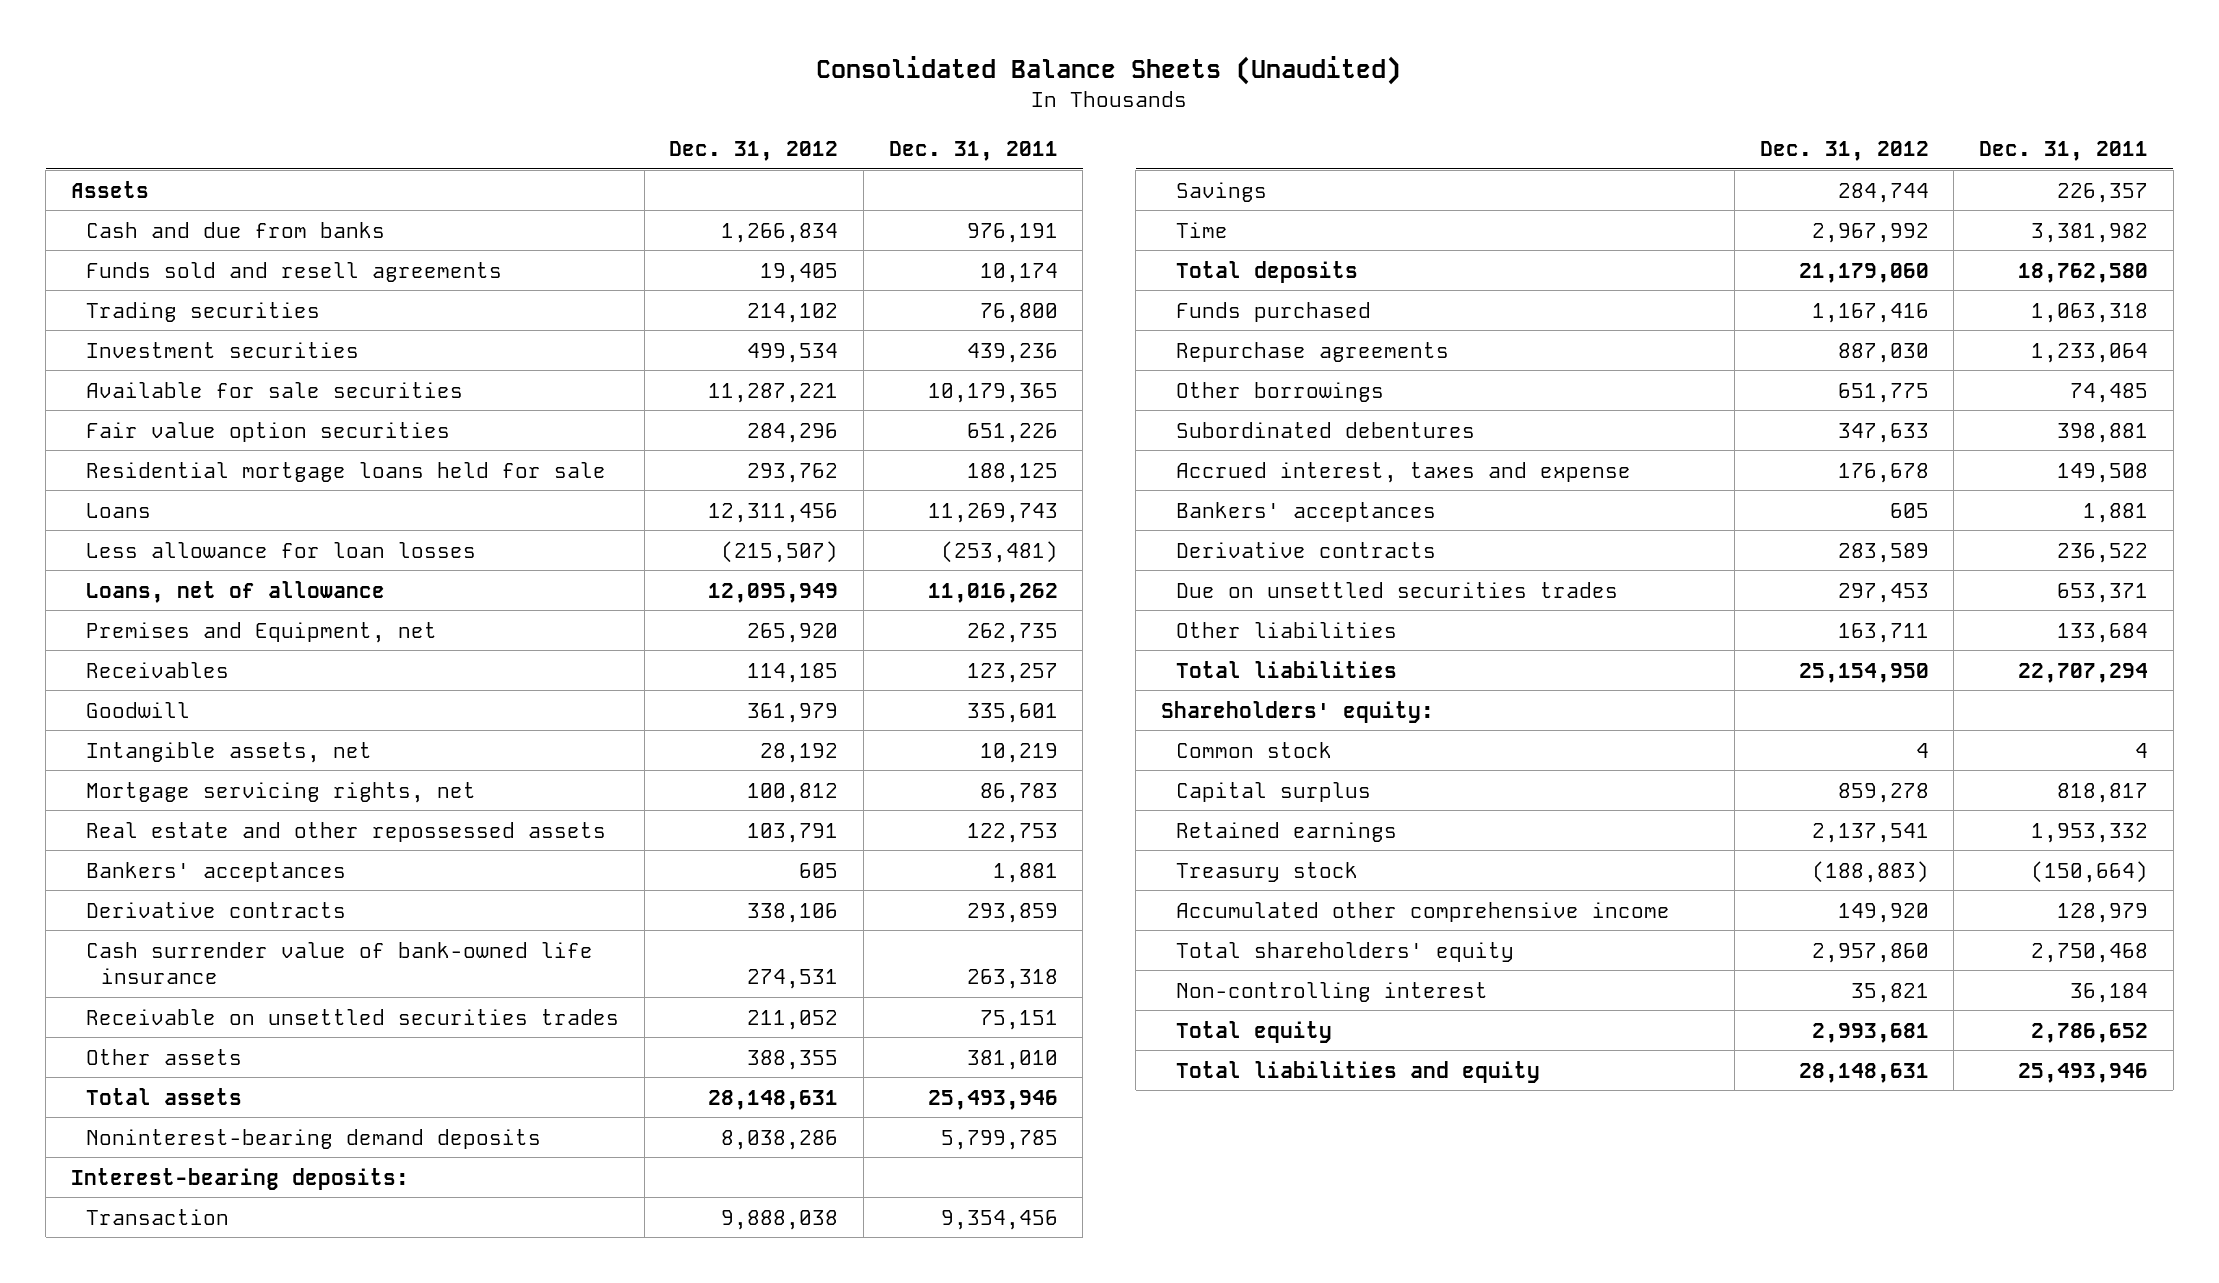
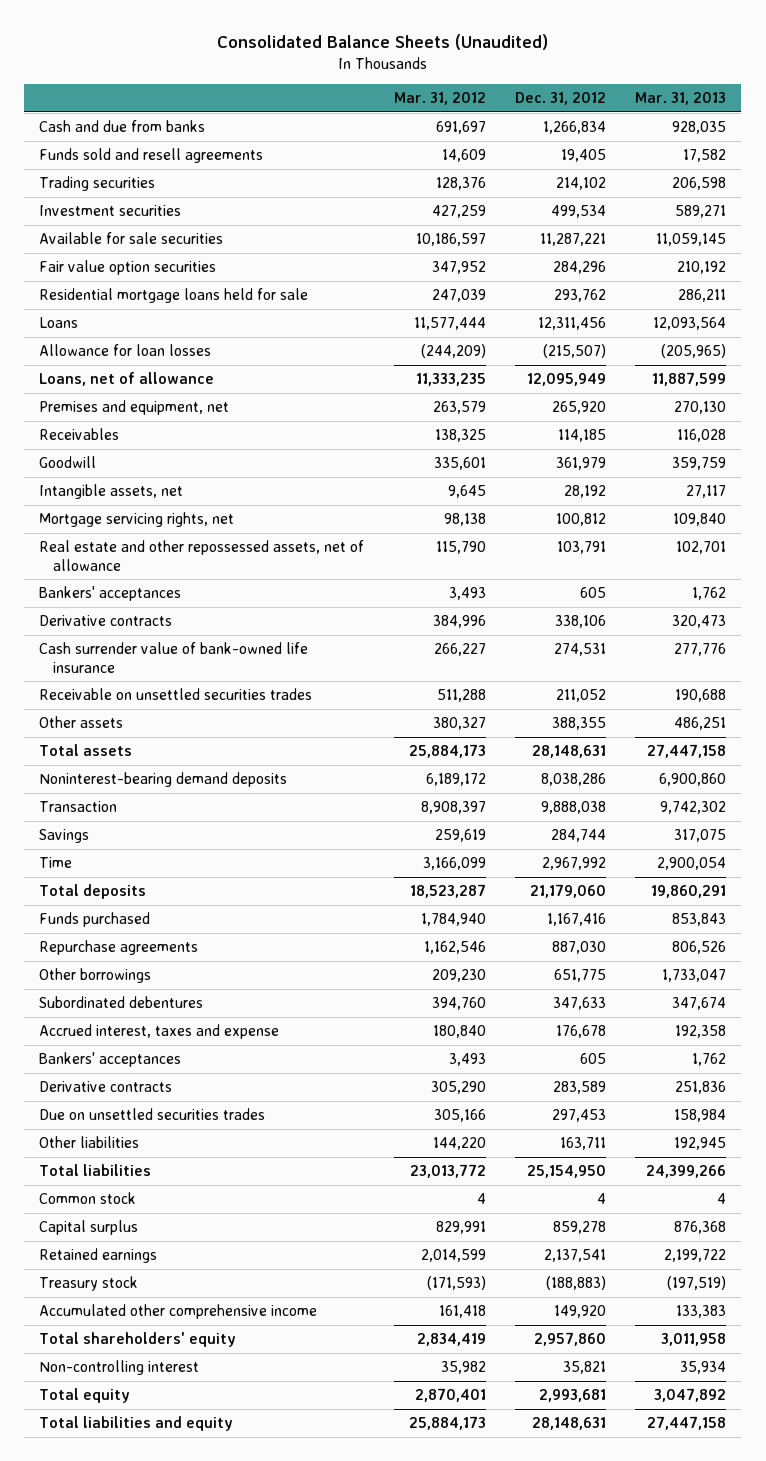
- | Dec. 31, 2012 | Dec. 31, 2011
+ | Mar. 31, 2012 | Dec. 31, 2012 | Mar. 31, 2013
- Assets
- Less allowance for loan losses | (215,507) | (253,481)
+ Allowance for loan losses | (244,209) | (215,507) | (205,965)
- Premises and Equipment, net | 265,920 | 262,735
+ Premises and equipment, net | 263,579 | 265,920 | 270,130
- Real estate and other repossessed assets | 103,791 | 122,753
+ Real estate and other repossessed assets, net of allowance | 115,790 | 103,791 | 102,701
- Interest-bearing deposits:
- Shareholders' equity:

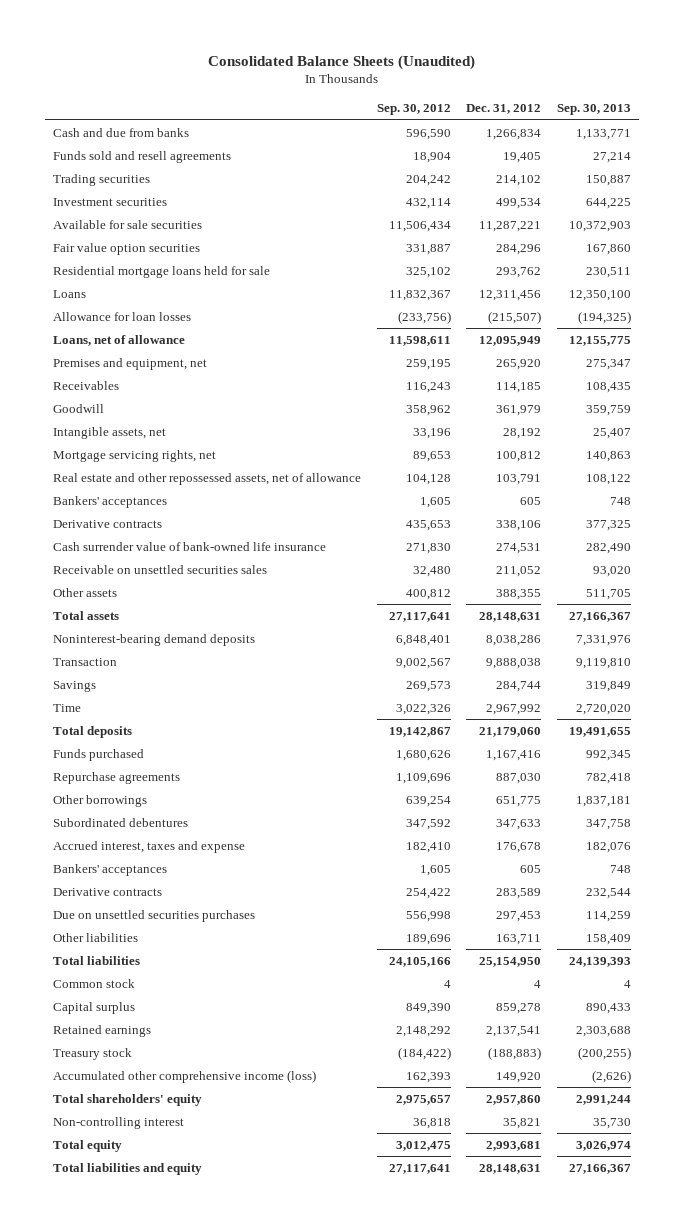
- | Mar. 31, 2012 | Dec. 31, 2012 | Mar. 31, 2013
+ | Sep. 30, 2012 | Dec. 31, 2012 | Sep. 30, 2013
- Receivable on unsettled securities trades | 511,288 | 211,052 | 190,688
+ Receivable on unsettled securities sales | 32,480 | 211,052 | 93,020
- Due on unsettled securities trades | 305,166 | 297,453 | 158,984
+ Due on unsettled securities purchases | 556,998 | 297,453 | 114,259
- Accumulated other comprehensive income | 161,418 | 149,920 | 133,383
+ Accumulated other comprehensive income (loss) | 162,393 | 149,920 | (2,626)

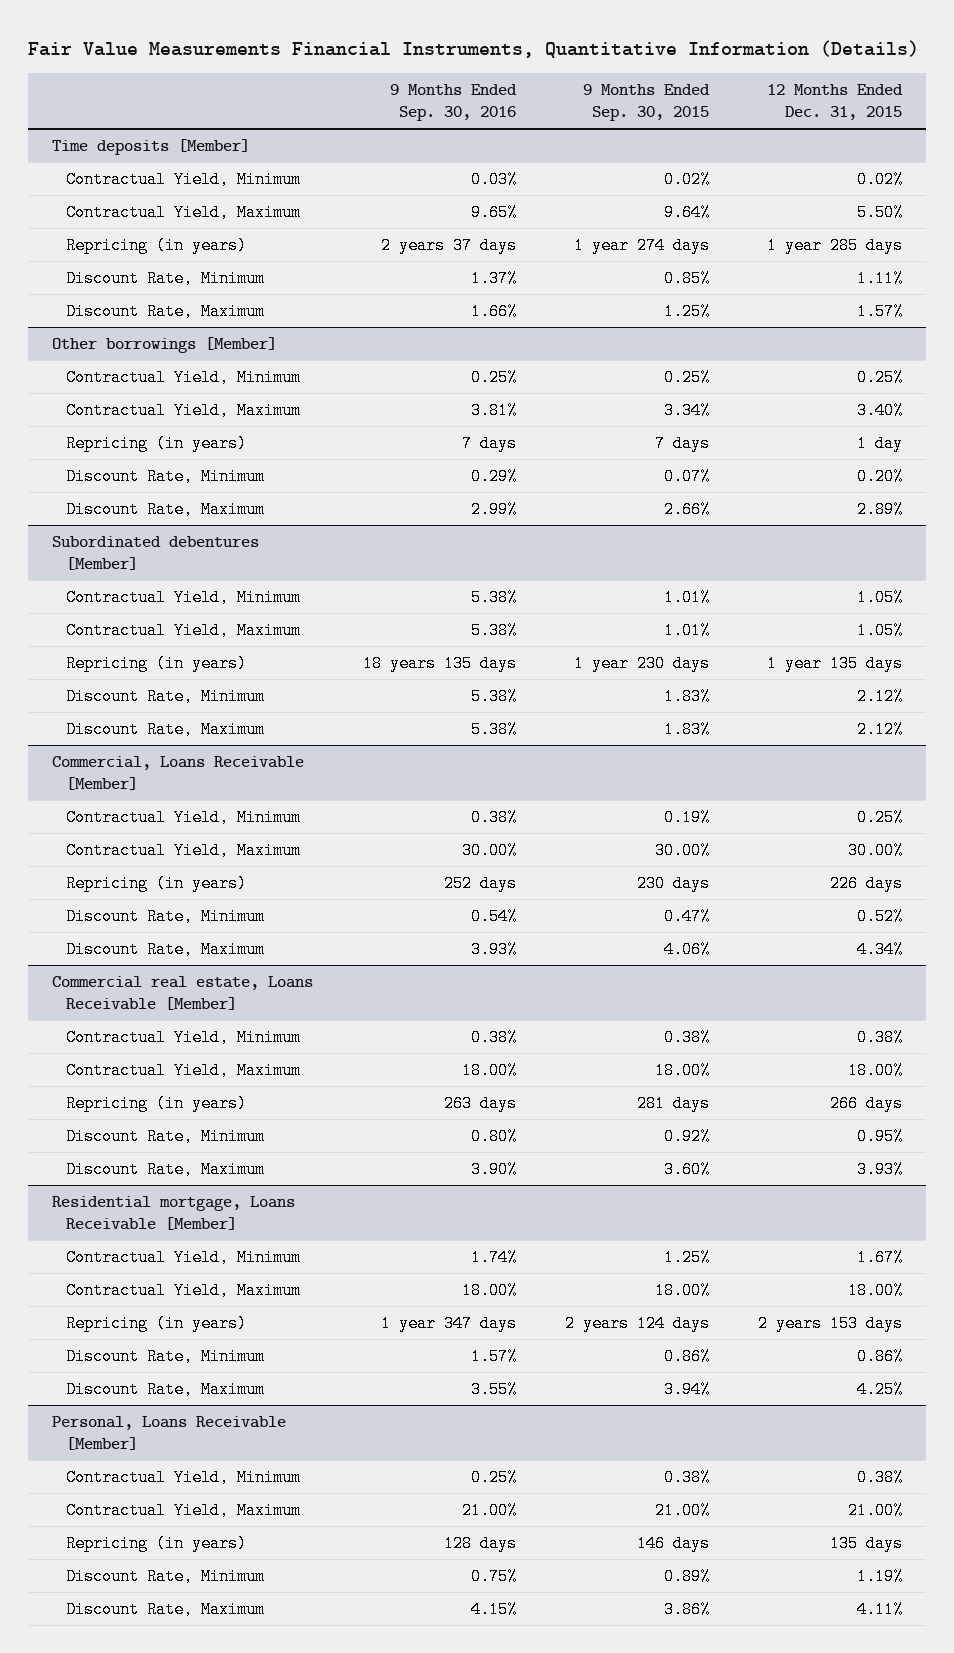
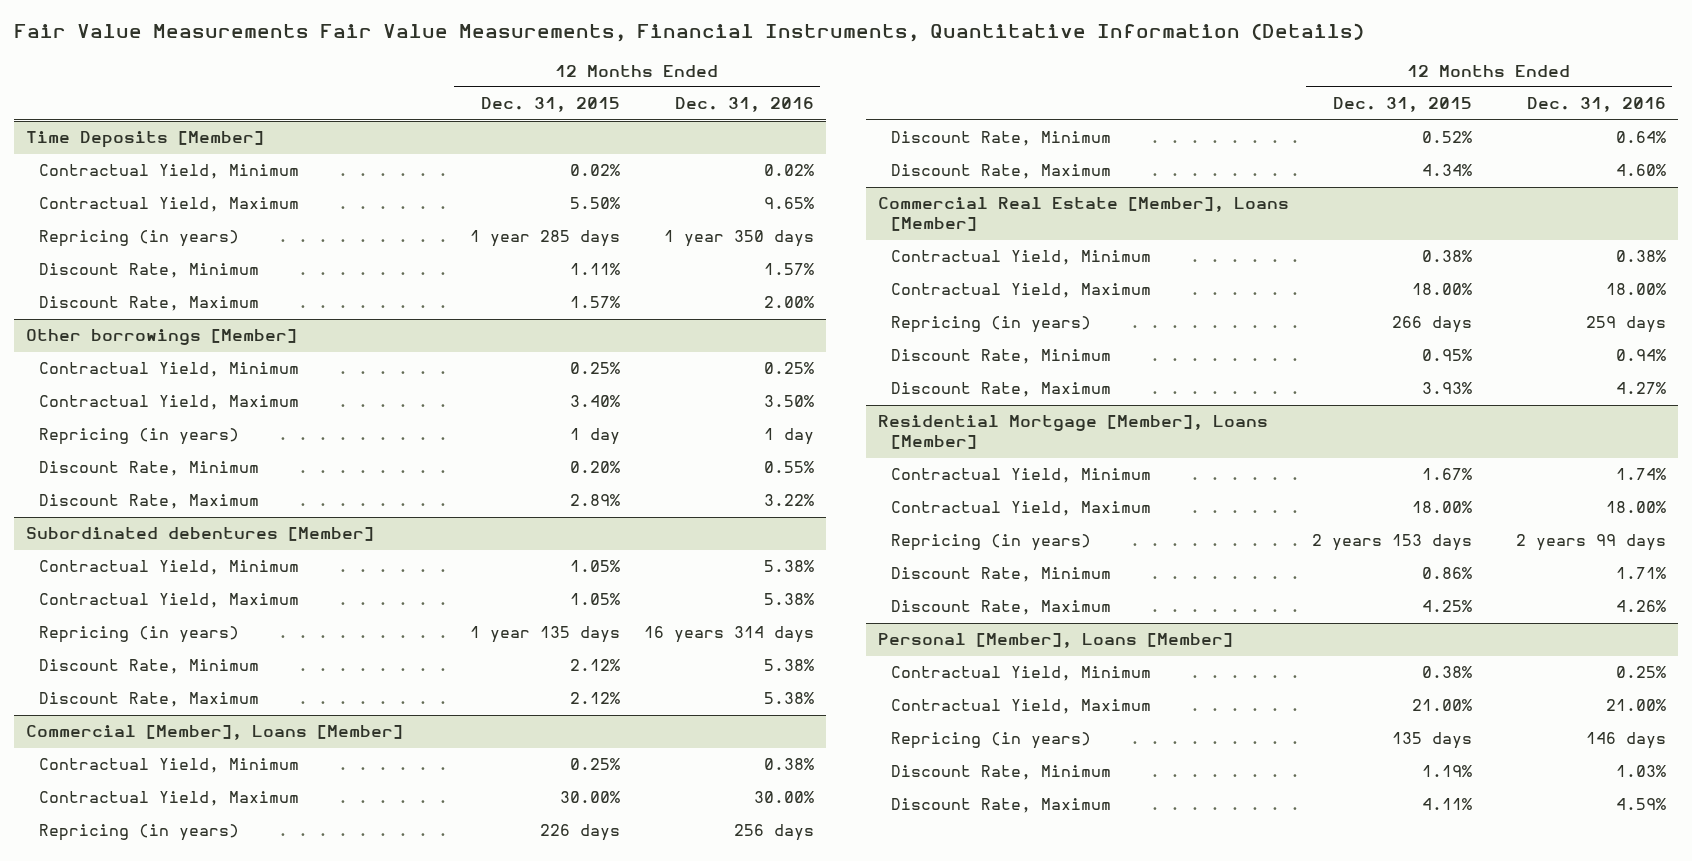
- Fair Value Measurements Financial Instruments, Quantitative Information (Details)
+ Fair Value Measurements Fair Value Measurements, Financial Instruments, Quantitative Information (Details)
- | 9 Months Ended Sep. 30, 2016 | 9 Months Ended Sep. 30, 2015 | 12 Months Ended Dec. 31, 2015
+ | 12 Months Ended Dec. 31, 2015 | 12 Months Ended Dec. 31, 2016
- Time deposits [Member]
+ Time Deposits [Member]
- Commercial, Loans Receivable [Member]
+ Commercial [Member], Loans [Member]
- Commercial real estate, Loans Receivable [Member]
+ Commercial Real Estate [Member], Loans [Member]
- Residential mortgage, Loans Receivable [Member]
+ Residential Mortgage [Member], Loans [Member]
- Personal, Loans Receivable [Member]
+ Personal [Member], Loans [Member]

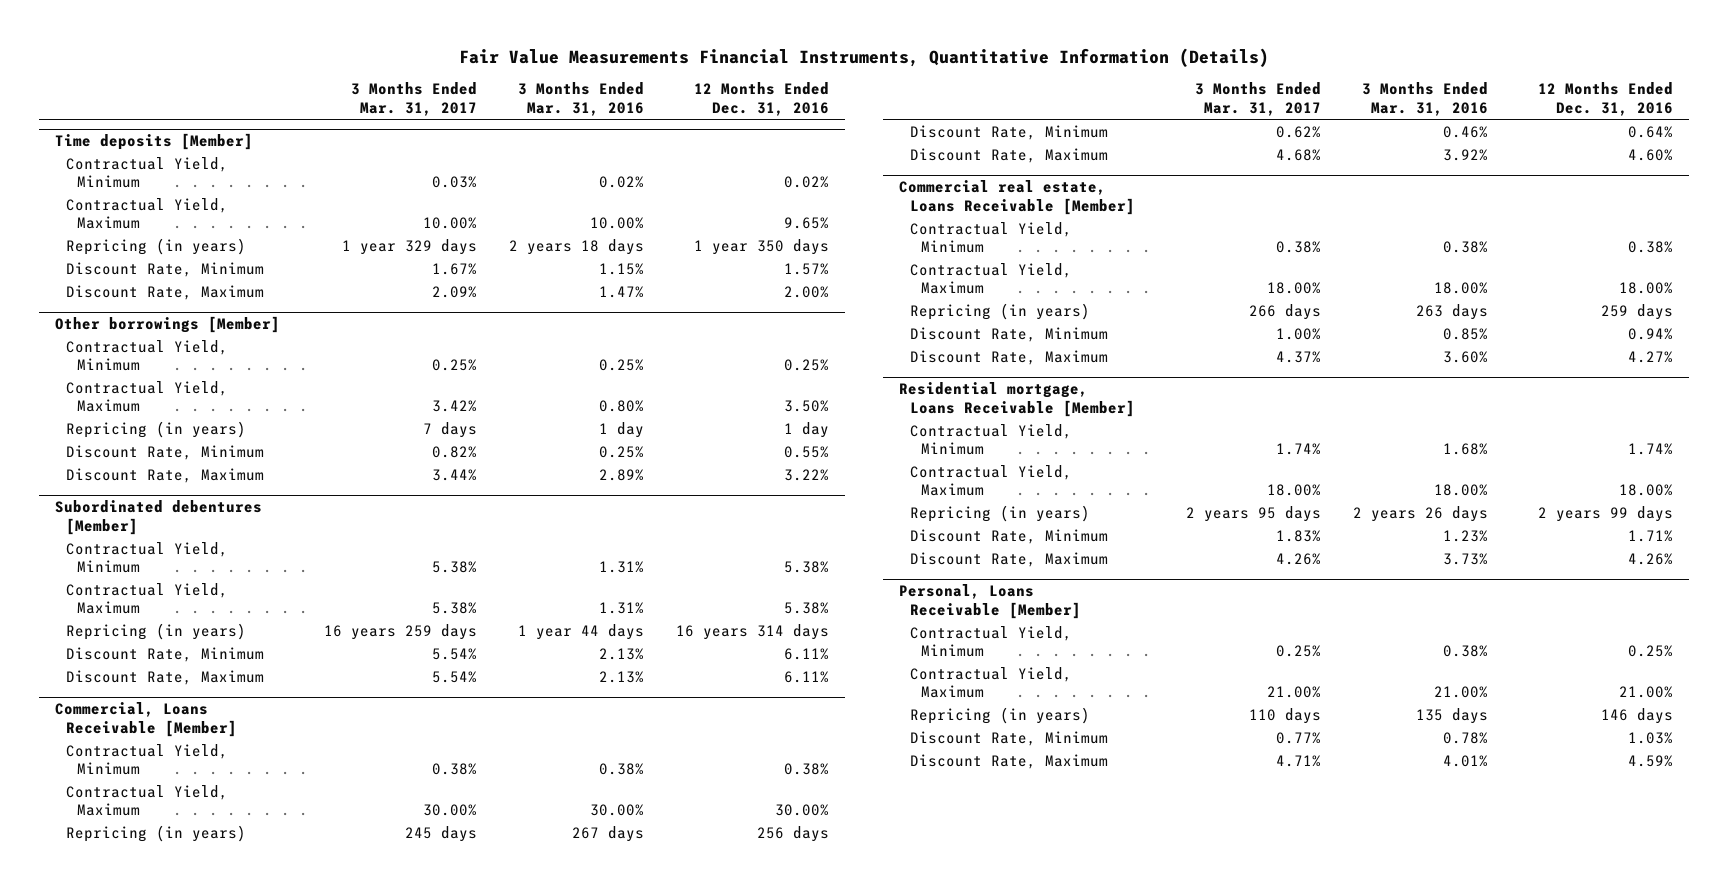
- Fair Value Measurements Fair Value Measurements, Financial Instruments, Quantitative Information (Details)
+ Fair Value Measurements Financial Instruments, Quantitative Information (Details)
- | 12 Months Ended Dec. 31, 2015 | 12 Months Ended Dec. 31, 2016
+ | 3 Months Ended Mar. 31, 2017 | 3 Months Ended Mar. 31, 2016 | 12 Months Ended Dec. 31, 2016
- Time Deposits [Member]
+ Time deposits [Member]
@ Subordinated debentures [Member]
- Discount Rate, Minimum | 2.12% | 5.38%
- Discount Rate, Maximum | 2.12% | 5.38%
- Commercial [Member], Loans [Member]
@ Subordinated debentures [Member]
+ Discount Rate, Minimum | 5.54% | 2.13% | 6.11%
+ Discount Rate, Maximum | 5.54% | 2.13% | 6.11%
+ Commercial, Loans Receivable [Member]
- Commercial Real Estate [Member], Loans [Member]
+ Commercial real estate, Loans Receivable [Member]
- Residential Mortgage [Member], Loans [Member]
+ Residential mortgage, Loans Receivable [Member]
- Personal [Member], Loans [Member]
+ Personal, Loans Receivable [Member]

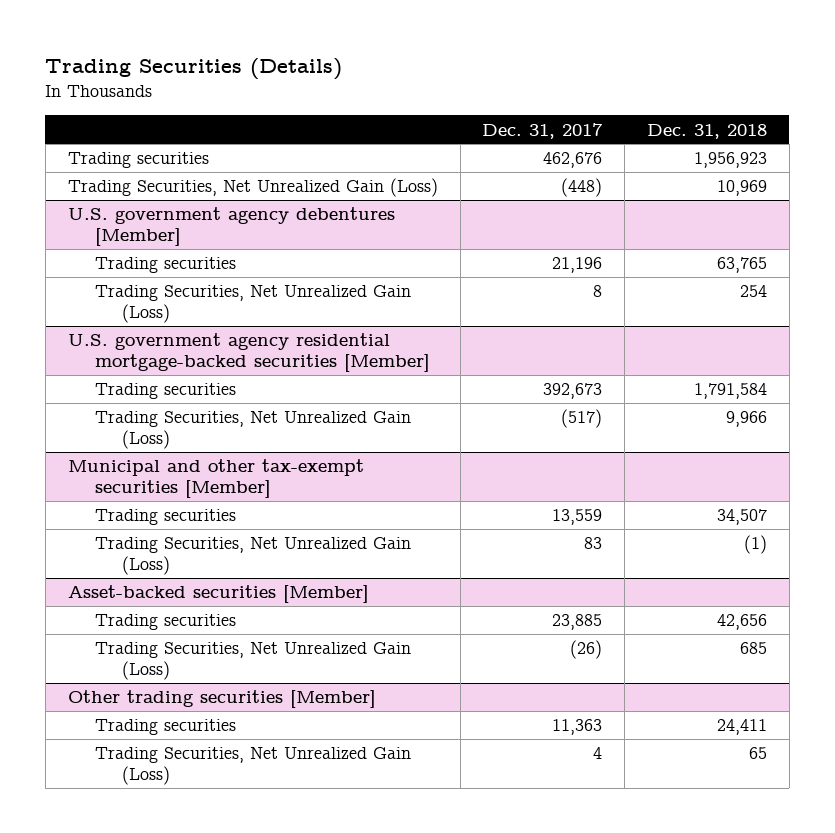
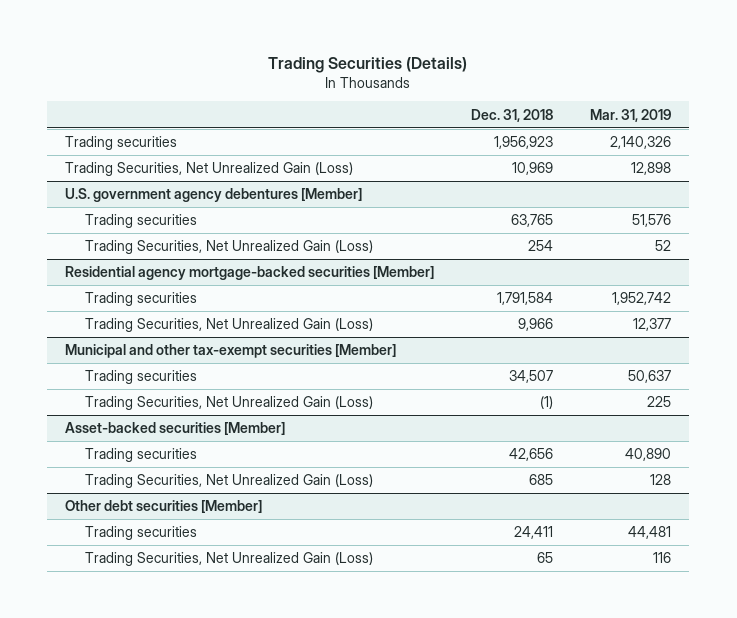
- | Dec. 31, 2017 | Dec. 31, 2018
+ | Dec. 31, 2018 | Mar. 31, 2019
- U.S. government agency residential mortgage-backed securities [Member]
+ Residential agency mortgage-backed securities [Member]
- Other trading securities [Member]
+ Other debt securities [Member]

